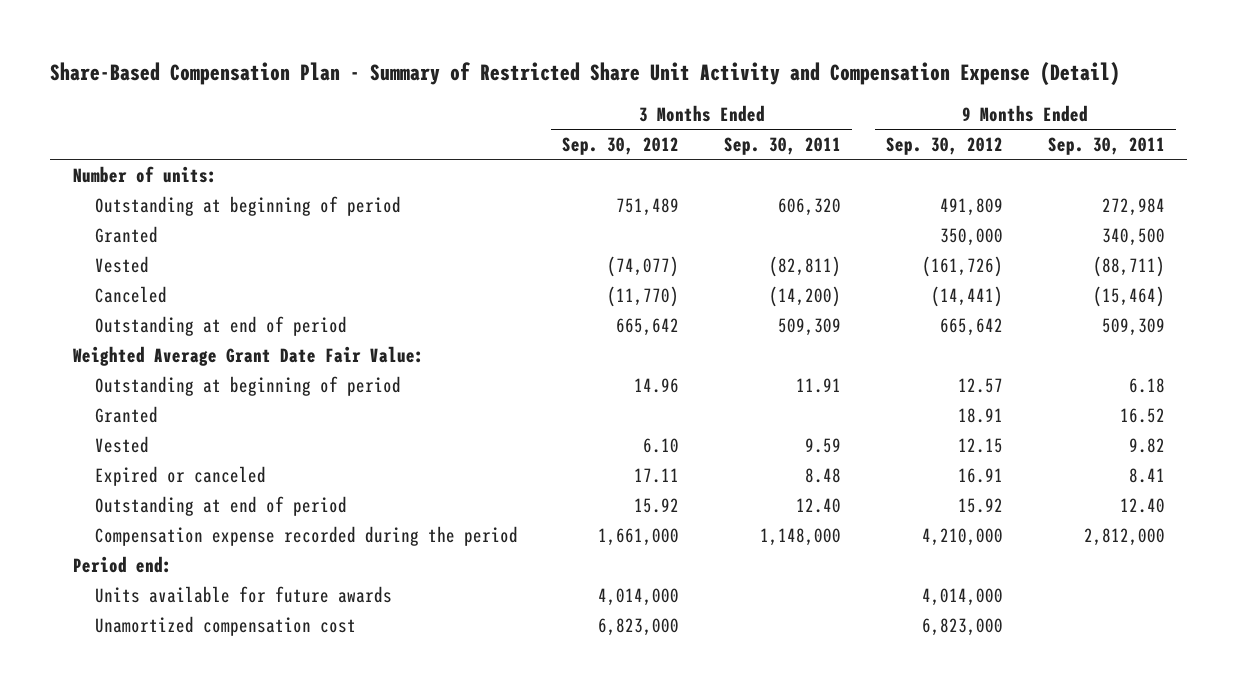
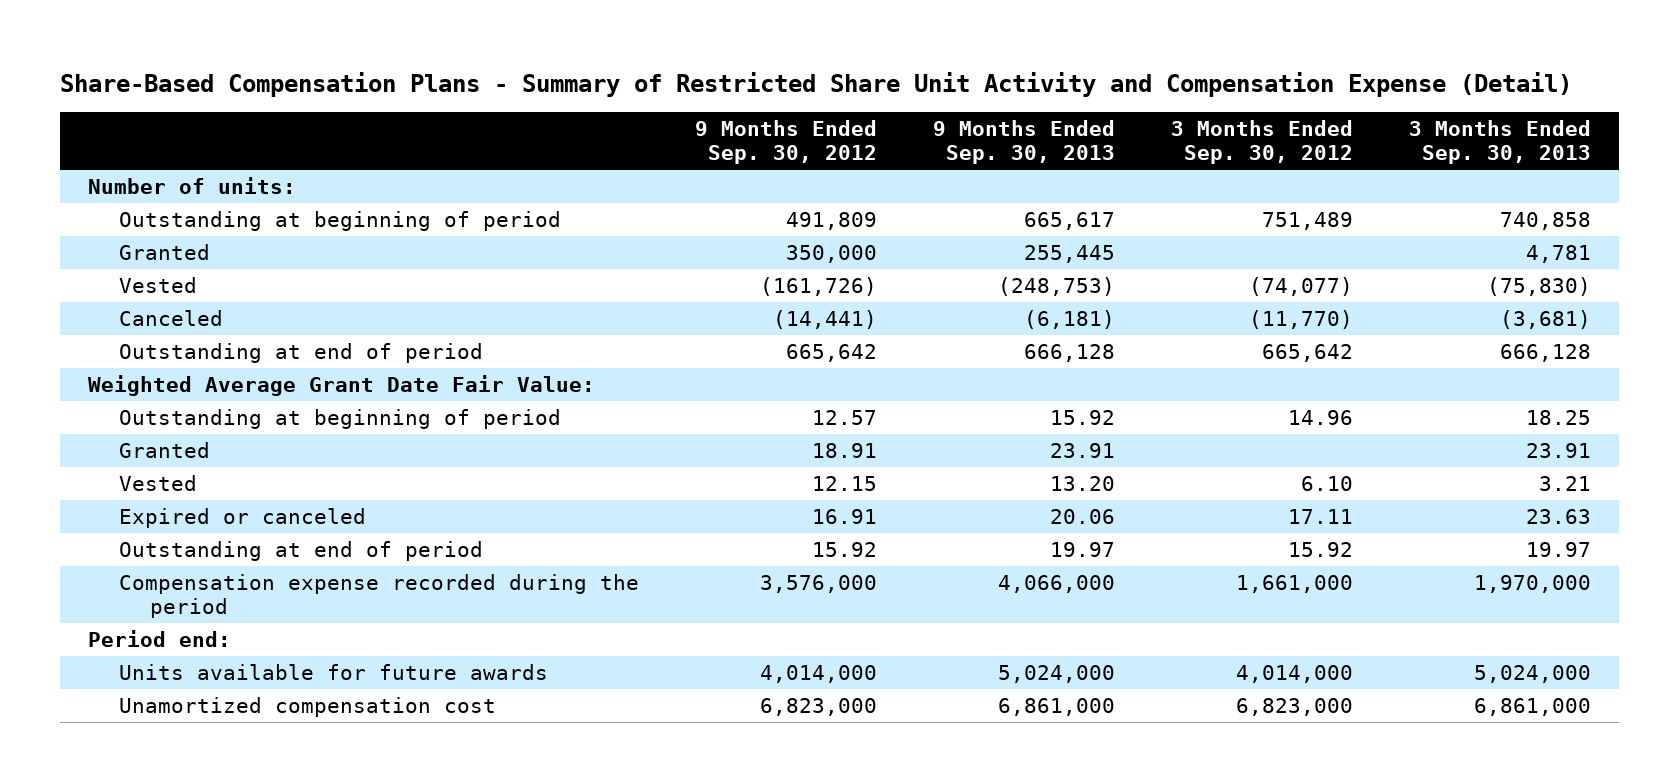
- Share-Based Compensation Plan - Summary of Restricted Share Unit Activity and Compensation Expense (Detail)
+ Share-Based Compensation Plans - Summary of Restricted Share Unit Activity and Compensation Expense (Detail)
- | 3 Months Ended Sep. 30, 2012 | 3 Months Ended Sep. 30, 2011 | 9 Months Ended Sep. 30, 2012 | 9 Months Ended Sep. 30, 2011
+ | 9 Months Ended Sep. 30, 2012 | 9 Months Ended Sep. 30, 2013 | 3 Months Ended Sep. 30, 2012 | 3 Months Ended Sep. 30, 2013
- Compensation expense recorded during the period | 1,661,000 | 1,148,000 | 4,210,000 | 2,812,000
+ Compensation expense recorded during the period | 3,576,000 | 4,066,000 | 1,661,000 | 1,970,000

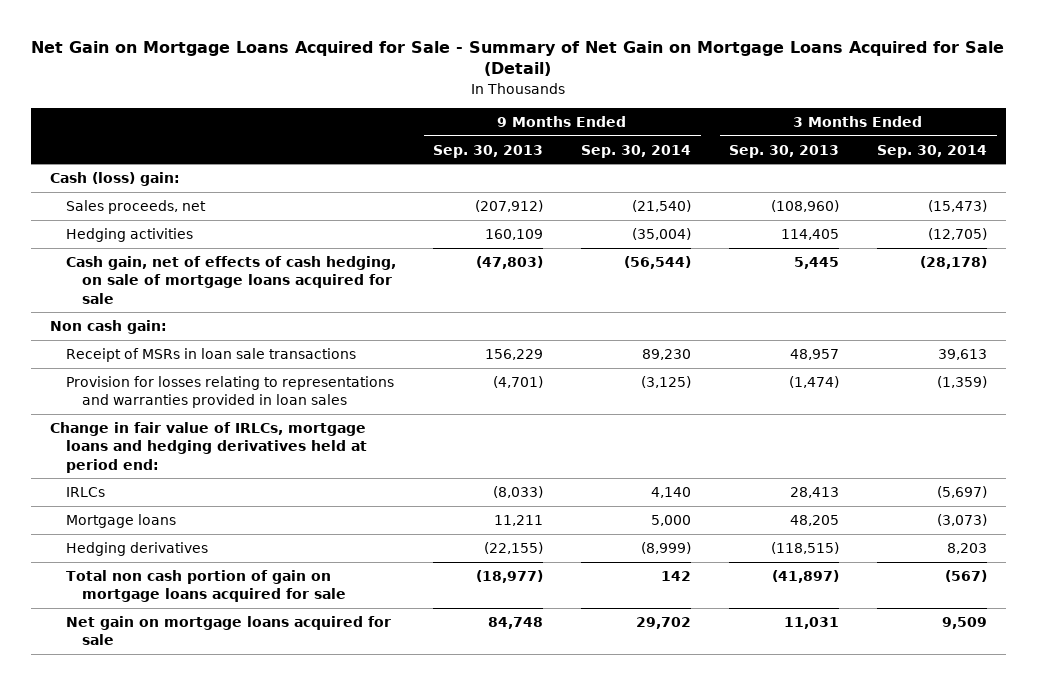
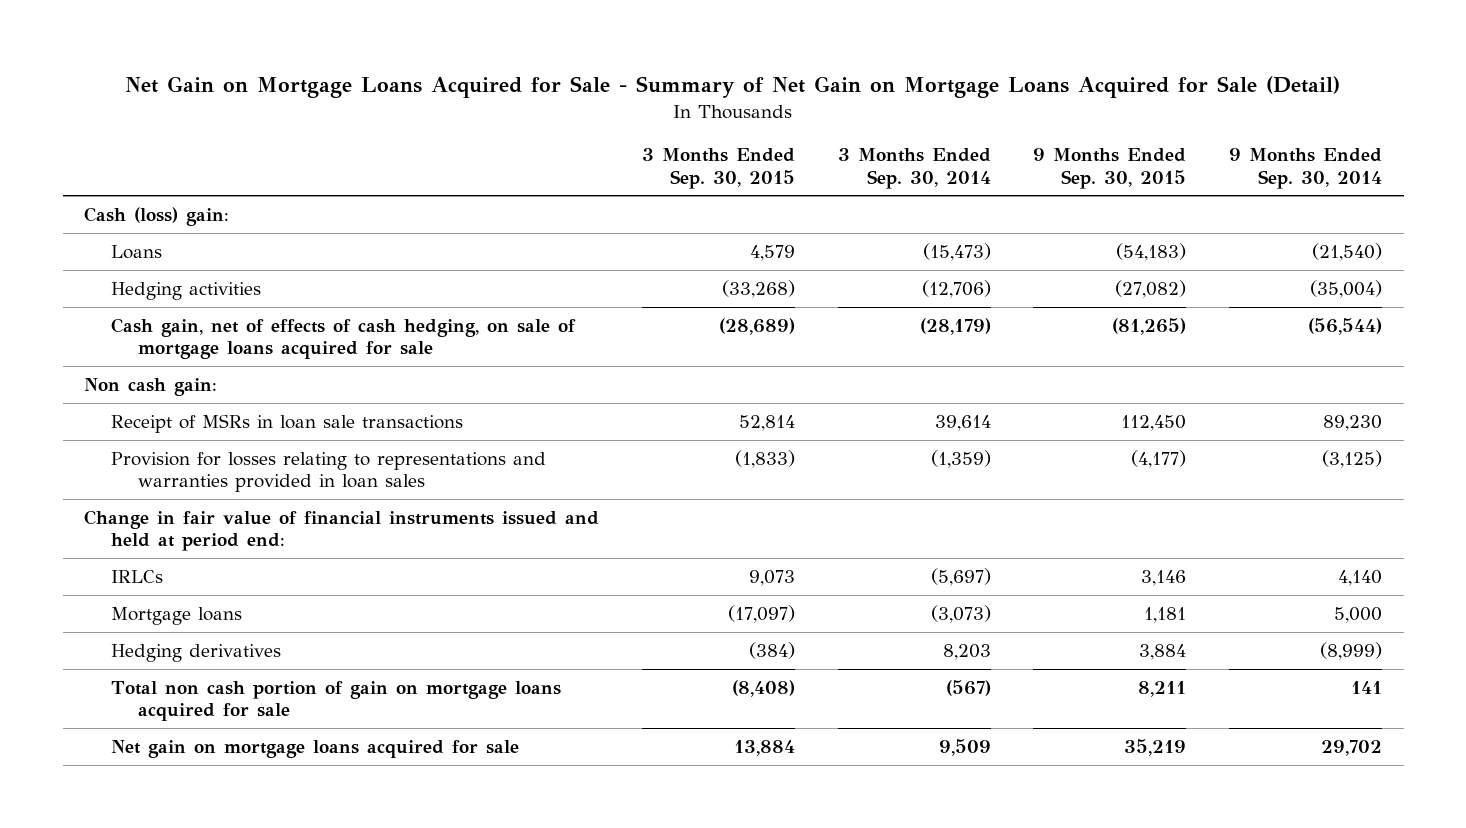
- | 9 Months Ended Sep. 30, 2013 | 9 Months Ended Sep. 30, 2014 | 3 Months Ended Sep. 30, 2013 | 3 Months Ended Sep. 30, 2014
+ | 3 Months Ended Sep. 30, 2015 | 3 Months Ended Sep. 30, 2014 | 9 Months Ended Sep. 30, 2015 | 9 Months Ended Sep. 30, 2014
- Sales proceeds, net | (207,912) | (21,540) | (108,960) | (15,473)
- Hedging activities | 160,109 | (35,004) | 114,405 | (12,705)
- Cash gain, net of effects of cash hedging, on sale of mortgage loans acquired for sale | (47,803) | (56,544) | 5,445 | (28,178)
+ Loans | 4,579 | (15,473) | (54,183) | (21,540)
+ Hedging activities | (33,268) | (12,706) | (27,082) | (35,004)
+ Cash gain, net of effects of cash hedging, on sale of mortgage loans acquired for sale | (28,689) | (28,179) | (81,265) | (56,544)
- Receipt of MSRs in loan sale transactions | 156,229 | 89,230 | 48,957 | 39,613
+ Receipt of MSRs in loan sale transactions | 52,814 | 39,614 | 112,450 | 89,230
- Change in fair value of IRLCs, mortgage loans and hedging derivatives held at period end:
+ Change in fair value of financial instruments issued and held at period end:
- Total non cash portion of gain on mortgage loans acquired for sale | (18,977) | 142 | (41,897) | (567)
+ Total non cash portion of gain on mortgage loans acquired for sale | (8,408) | (567) | 8,211 | 141

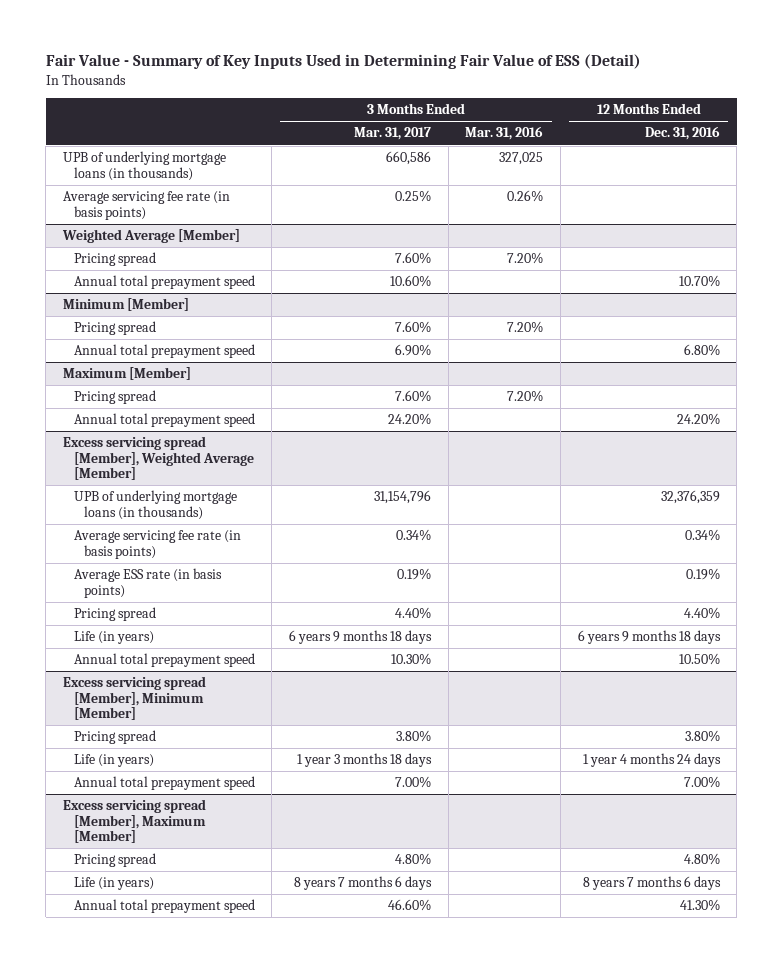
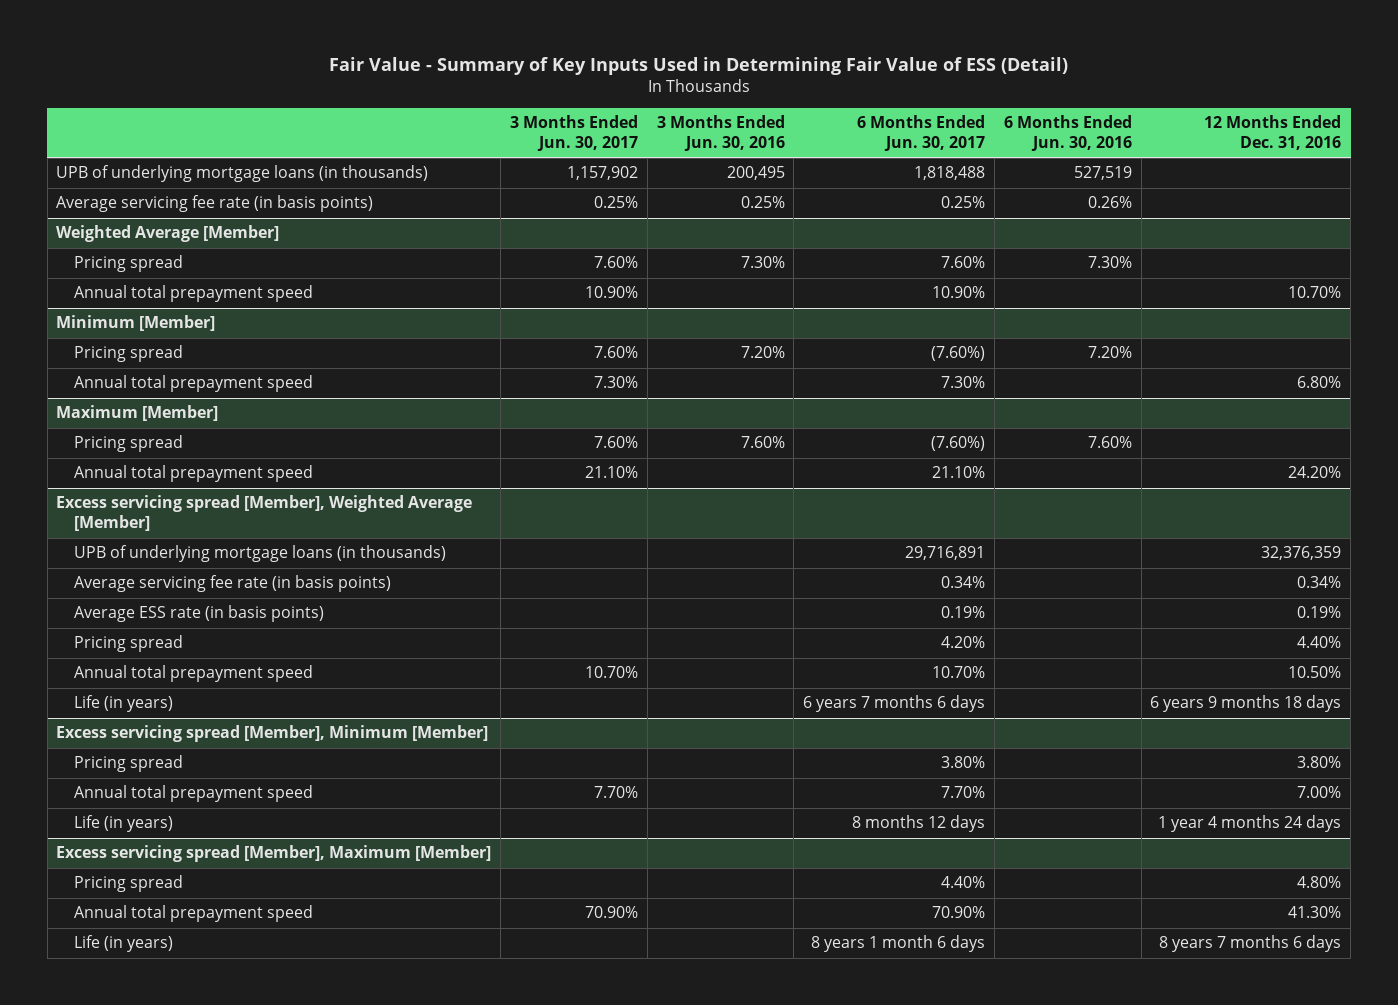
- | 3 Months Ended Mar. 31, 2017 | 3 Months Ended Mar. 31, 2016 | 12 Months Ended Dec. 31, 2016
+ | 3 Months Ended Jun. 30, 2017 | 3 Months Ended Jun. 30, 2016 | 6 Months Ended Jun. 30, 2017 | 6 Months Ended Jun. 30, 2016 | 12 Months Ended Dec. 31, 2016
@ Excess servicing spread [Member], Weighted Average [Member]
moved down: Life (in years) | | | 6 years 7 months 6 days | | 6 years 9 months 18 days
@ Excess servicing spread [Member], Minimum [Member]
moved down: Life (in years) | | | 8 months 12 days | | 1 year 4 months 24 days
@ Excess servicing spread [Member], Maximum [Member]
moved down: Life (in years) | | | 8 years 1 month 6 days | | 8 years 7 months 6 days

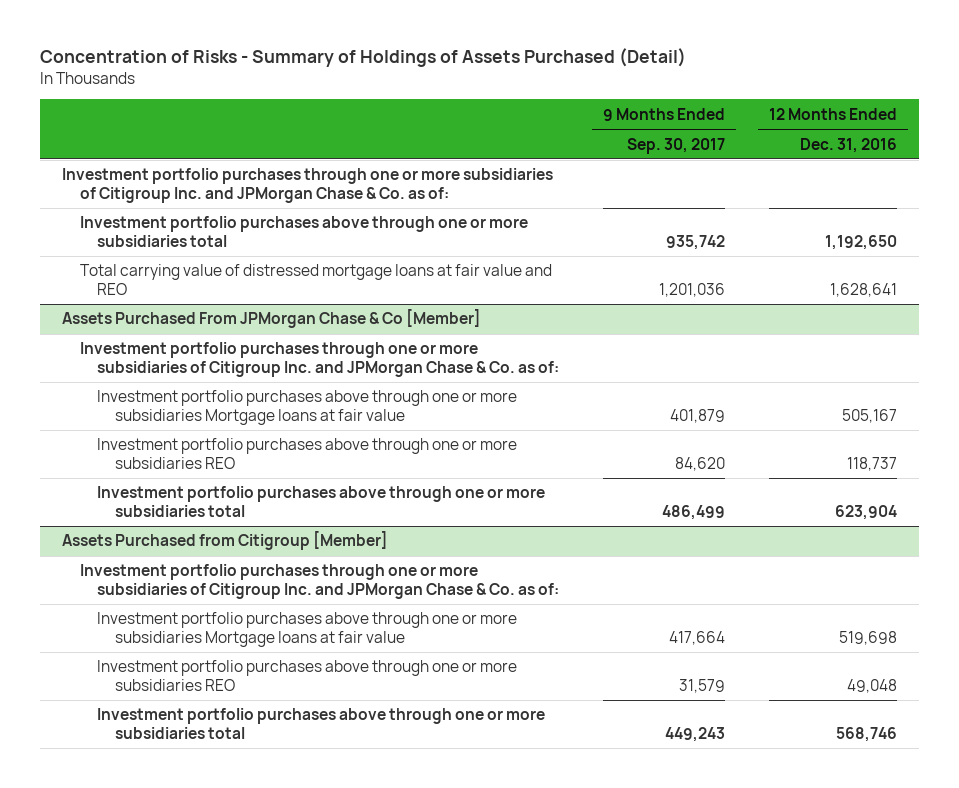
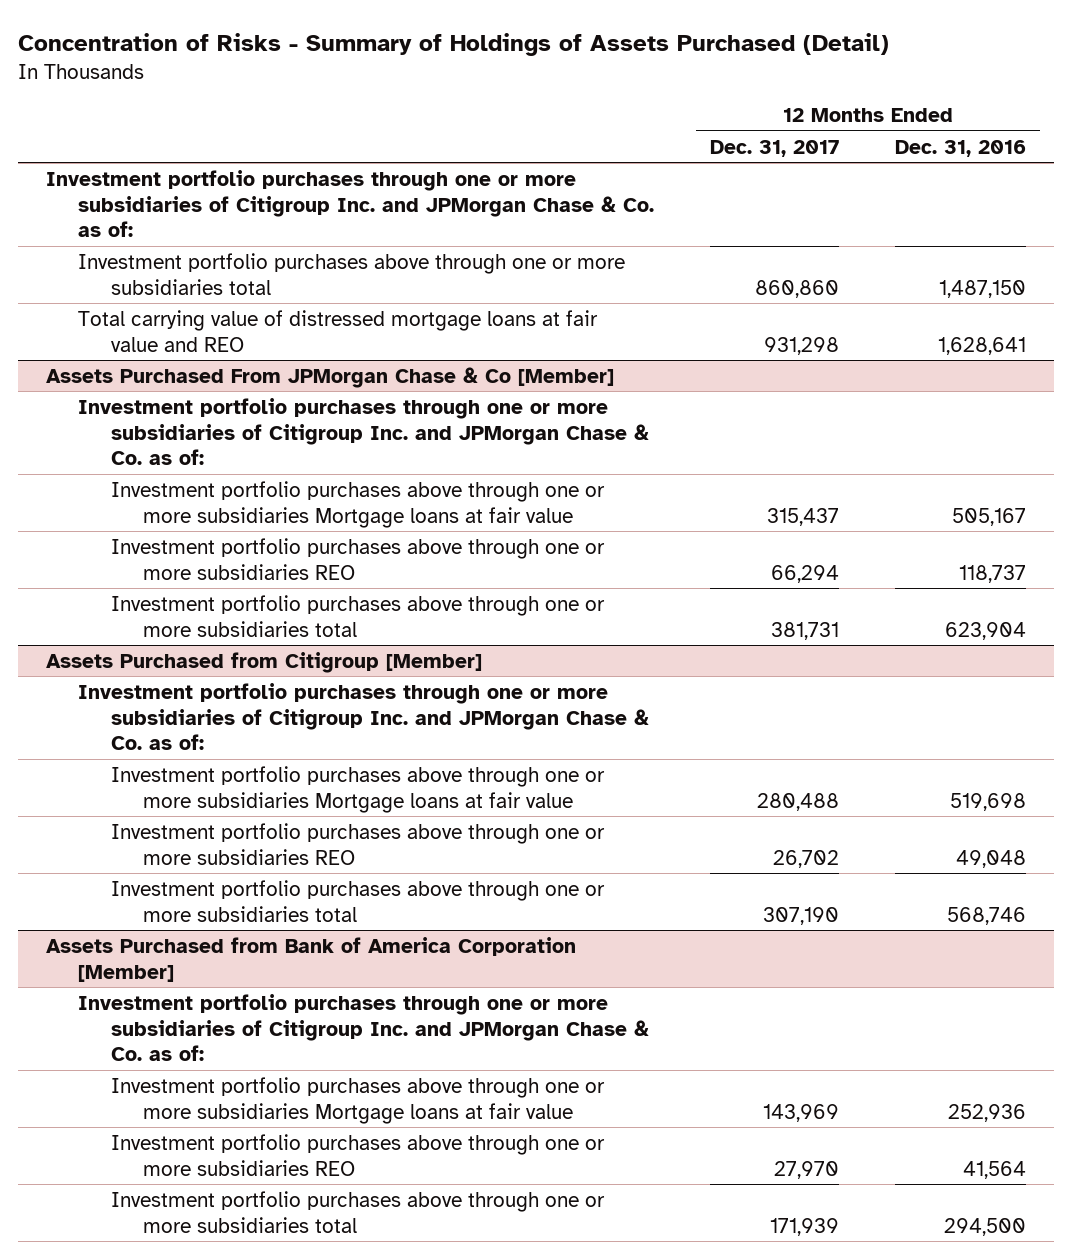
- | 9 Months Ended Sep. 30, 2017 | 12 Months Ended Dec. 31, 2016
+ | 12 Months Ended Dec. 31, 2017 | 12 Months Ended Dec. 31, 2016
- Investment portfolio purchases above through one or more subsidiaries total | 935,742 | 1,192,650
+ Investment portfolio purchases above through one or more subsidiaries total | 860,860 | 1,487,150
+ Assets Purchased from Bank of America Corporation [Member]
+ Investment portfolio purchases through one or more subsidiaries of Citigroup Inc. and JPMorgan Chase & Co. as of:
+ Investment portfolio purchases above through one or more subsidiaries Mortgage loans at fair value | 143,969 | 252,936
+ Investment portfolio purchases above through one or more subsidiaries REO | 27,970 | 41,564
+ Investment portfolio purchases above through one or more subsidiaries total | 171,939 | 294,500

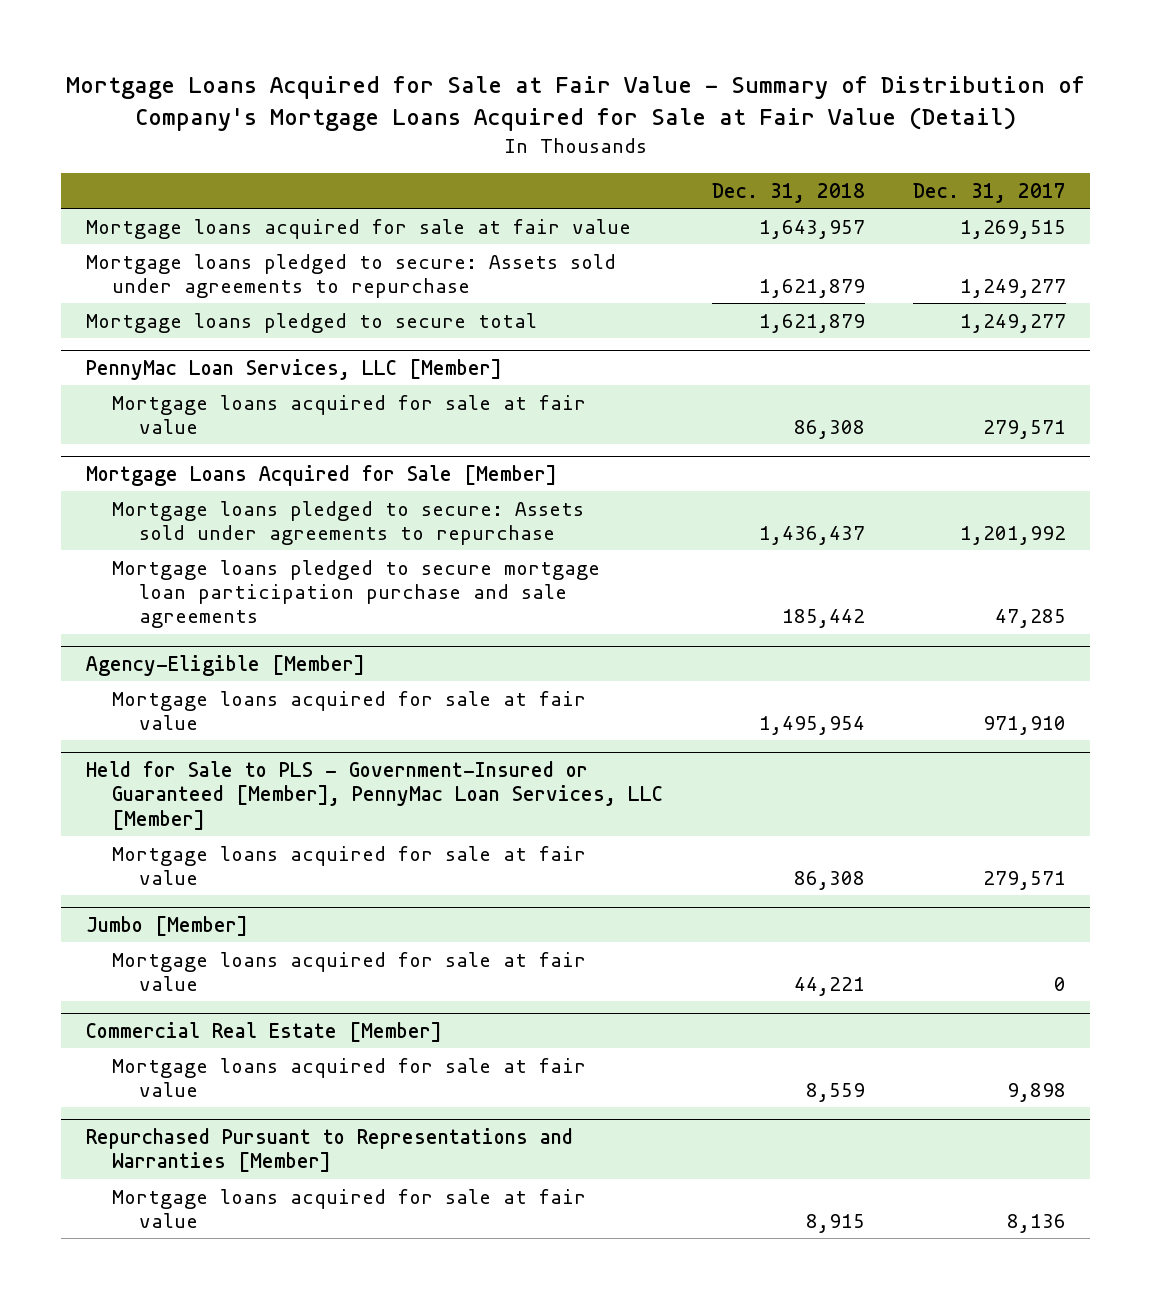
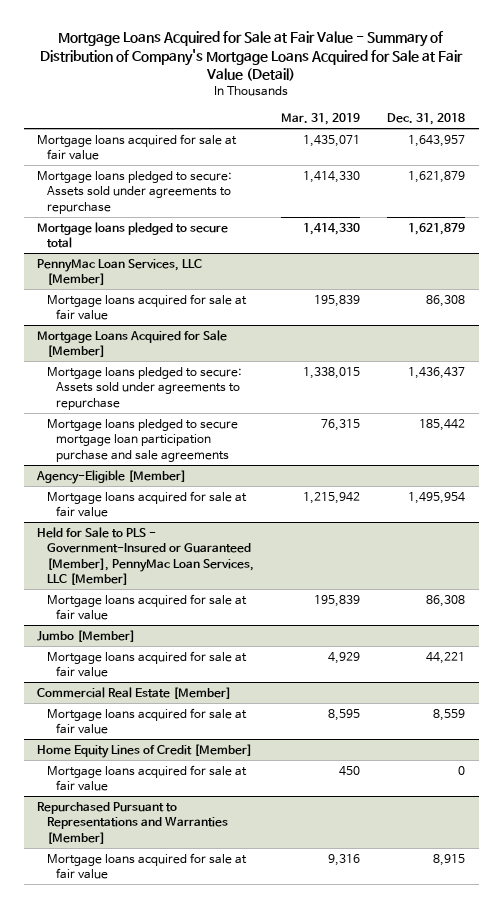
- | Dec. 31, 2018 | Dec. 31, 2017
+ | Mar. 31, 2019 | Dec. 31, 2018
+ Home Equity Lines of Credit [Member]
+ Mortgage loans acquired for sale at fair value | 450 | 0

